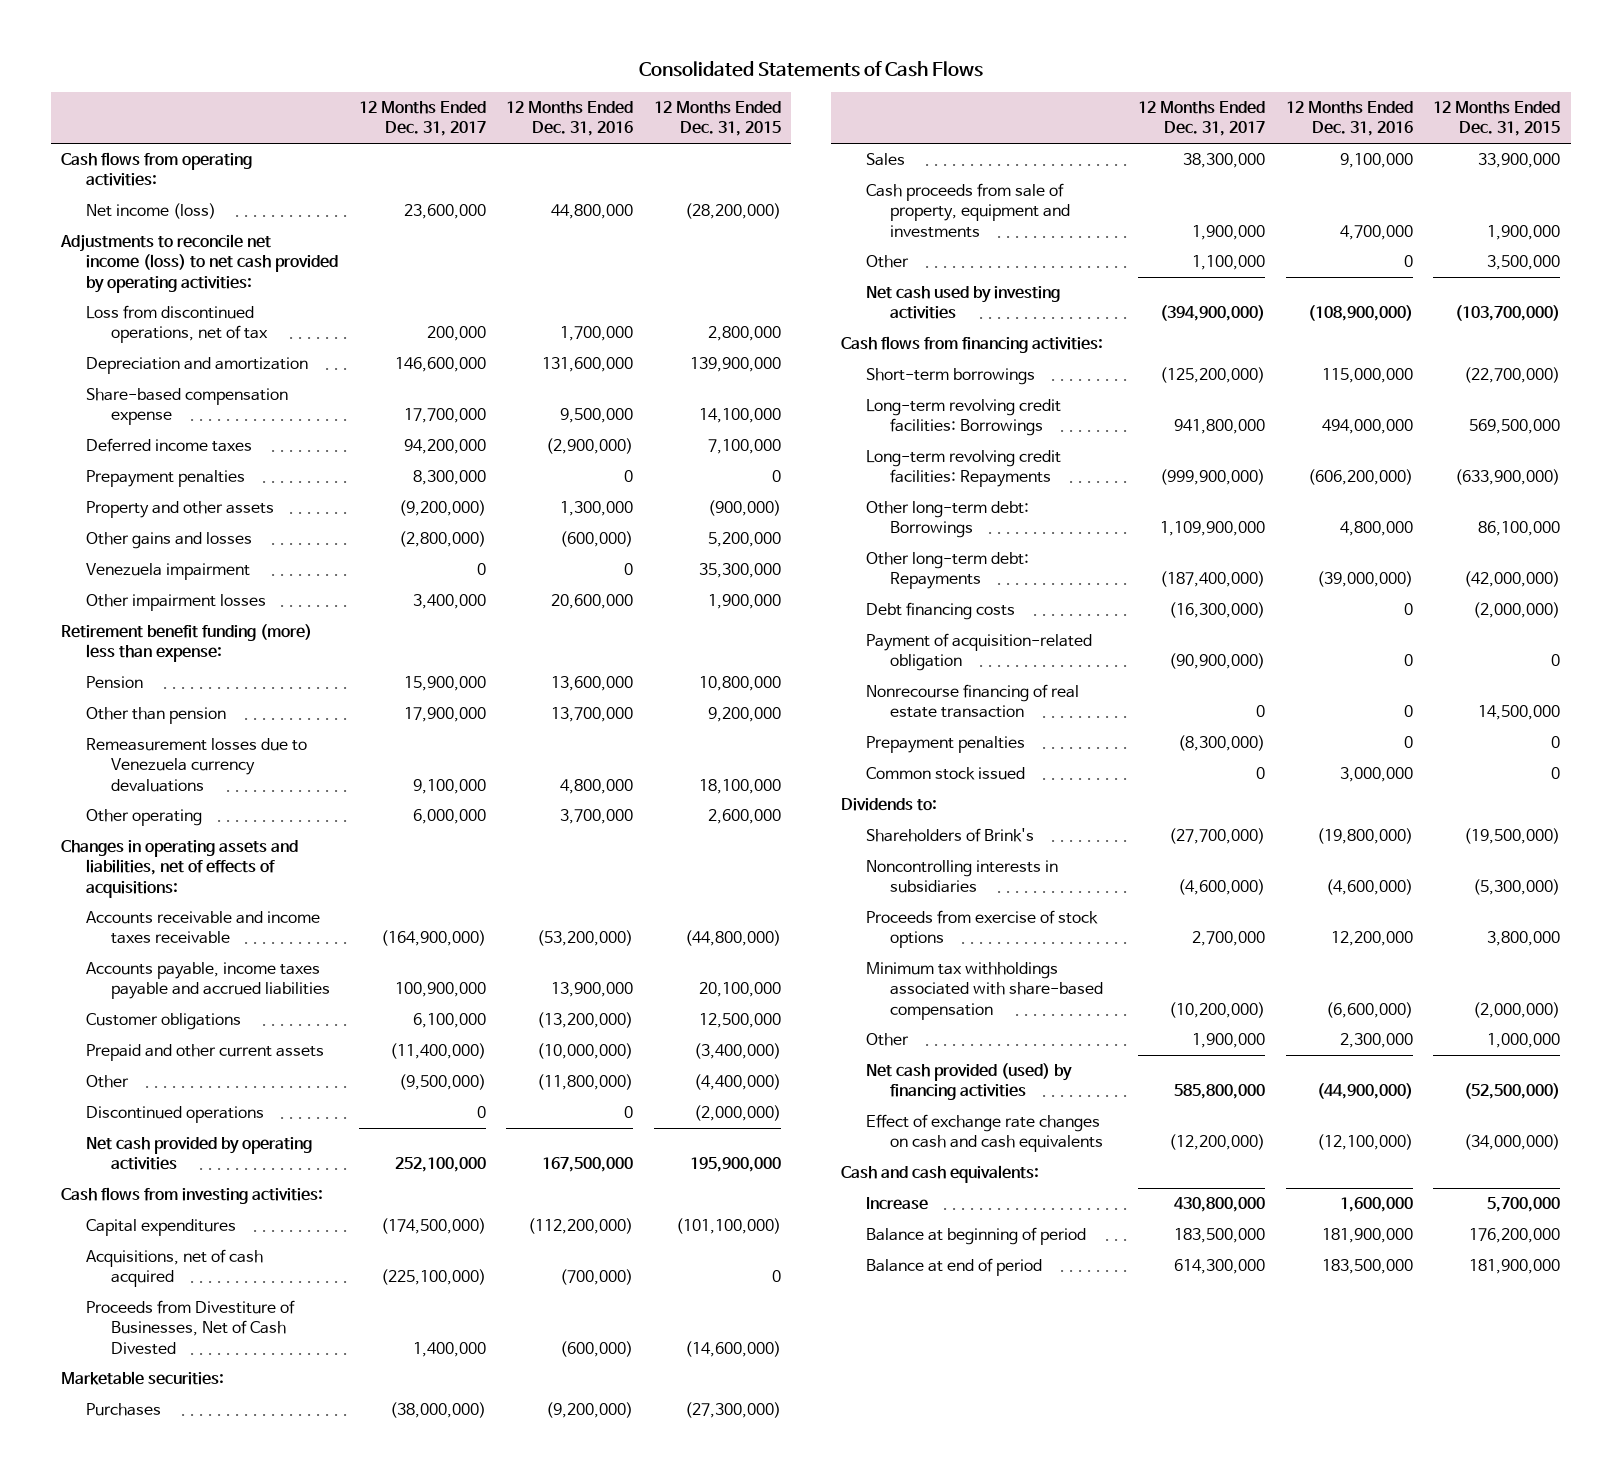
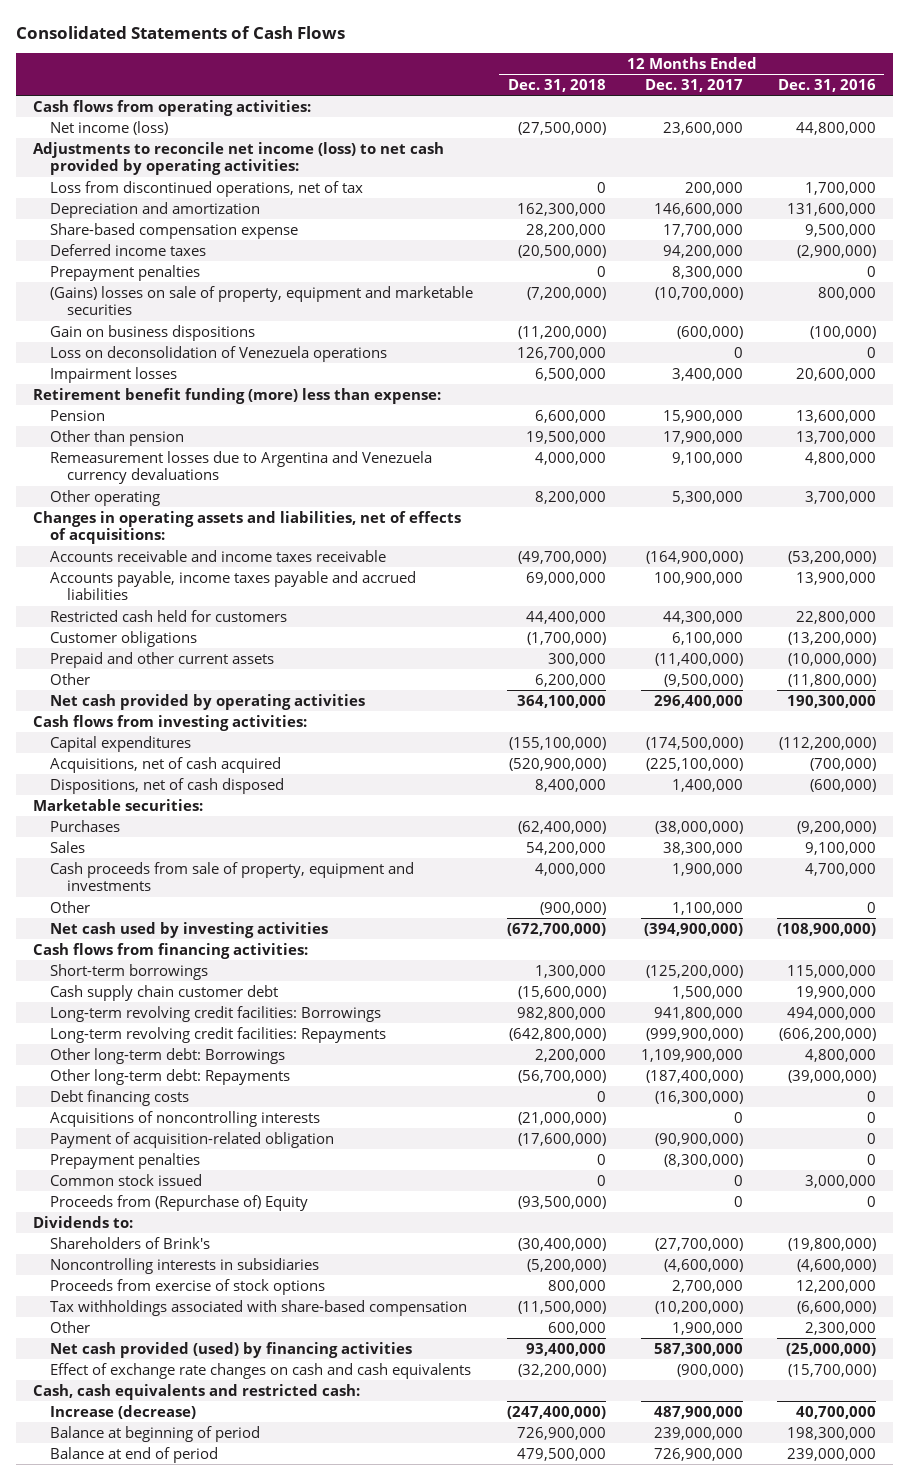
- | 12 Months Ended Dec. 31, 2017 | 12 Months Ended Dec. 31, 2016 | 12 Months Ended Dec. 31, 2015
+ | 12 Months Ended Dec. 31, 2018 | 12 Months Ended Dec. 31, 2017 | 12 Months Ended Dec. 31, 2016
- Property and other assets | (9,200,000) | 1,300,000 | (900,000)
- Other gains and losses | (2,800,000) | (600,000) | 5,200,000
- Venezuela impairment | 0 | 0 | 35,300,000
- Other impairment losses | 3,400,000 | 20,600,000 | 1,900,000
+ (Gains) losses on sale of property, equipment and marketable securities | (7,200,000) | (10,700,000) | 800,000
+ Gain on business dispositions | (11,200,000) | (600,000) | (100,000)
+ Loss on deconsolidation of Venezuela operations | 126,700,000 | 0 | 0
+ Impairment losses | 6,500,000 | 3,400,000 | 20,600,000
- Remeasurement losses due to Venezuela currency devaluations | 9,100,000 | 4,800,000 | 18,100,000
- Other operating | 6,000,000 | 3,700,000 | 2,600,000
+ Remeasurement losses due to Argentina and Venezuela currency devaluations | 4,000,000 | 9,100,000 | 4,800,000
+ Other operating | 8,200,000 | 5,300,000 | 3,700,000
+ Restricted cash held for customers | 44,400,000 | 44,300,000 | 22,800,000
- Discontinued operations | 0 | 0 | (2,000,000)
- Net cash provided by operating activities | 252,100,000 | 167,500,000 | 195,900,000
+ Net cash provided by operating activities | 364,100,000 | 296,400,000 | 190,300,000
- Proceeds from Divestiture of Businesses, Net of Cash Divested | 1,400,000 | (600,000) | (14,600,000)
+ Dispositions, net of cash disposed | 8,400,000 | 1,400,000 | (600,000)
+ Cash supply chain customer debt | (15,600,000) | 1,500,000 | 19,900,000
+ Acquisitions of noncontrolling interests | (21,000,000) | 0 | 0
- Nonrecourse financing of real estate transaction | 0 | 0 | 14,500,000
+ Proceeds from (Repurchase of) Equity | (93,500,000) | 0 | 0
- Minimum tax withholdings associated with share-based compensation | (10,200,000) | (6,600,000) | (2,000,000)
+ Tax withholdings associated with share-based compensation | (11,500,000) | (10,200,000) | (6,600,000)
- Net cash provided (used) by financing activities | 585,800,000 | (44,900,000) | (52,500,000)
- Effect of exchange rate changes on cash and cash equivalents | (12,200,000) | (12,100,000) | (34,000,000)
- Cash and cash equivalents:
- Increase | 430,800,000 | 1,600,000 | 5,700,000
- Balance at beginning of period | 183,500,000 | 181,900,000 | 176,200,000
- Balance at end of period | 614,300,000 | 183,500,000 | 181,900,000
+ Net cash provided (used) by financing activities | 93,400,000 | 587,300,000 | (25,000,000)
+ Effect of exchange rate changes on cash and cash equivalents | (32,200,000) | (900,000) | (15,700,000)
+ Cash, cash equivalents and restricted cash:
+ Increase (decrease) | (247,400,000) | 487,900,000 | 40,700,000
+ Balance at beginning of period | 726,900,000 | 239,000,000 | 198,300,000
+ Balance at end of period | 479,500,000 | 726,900,000 | 239,000,000

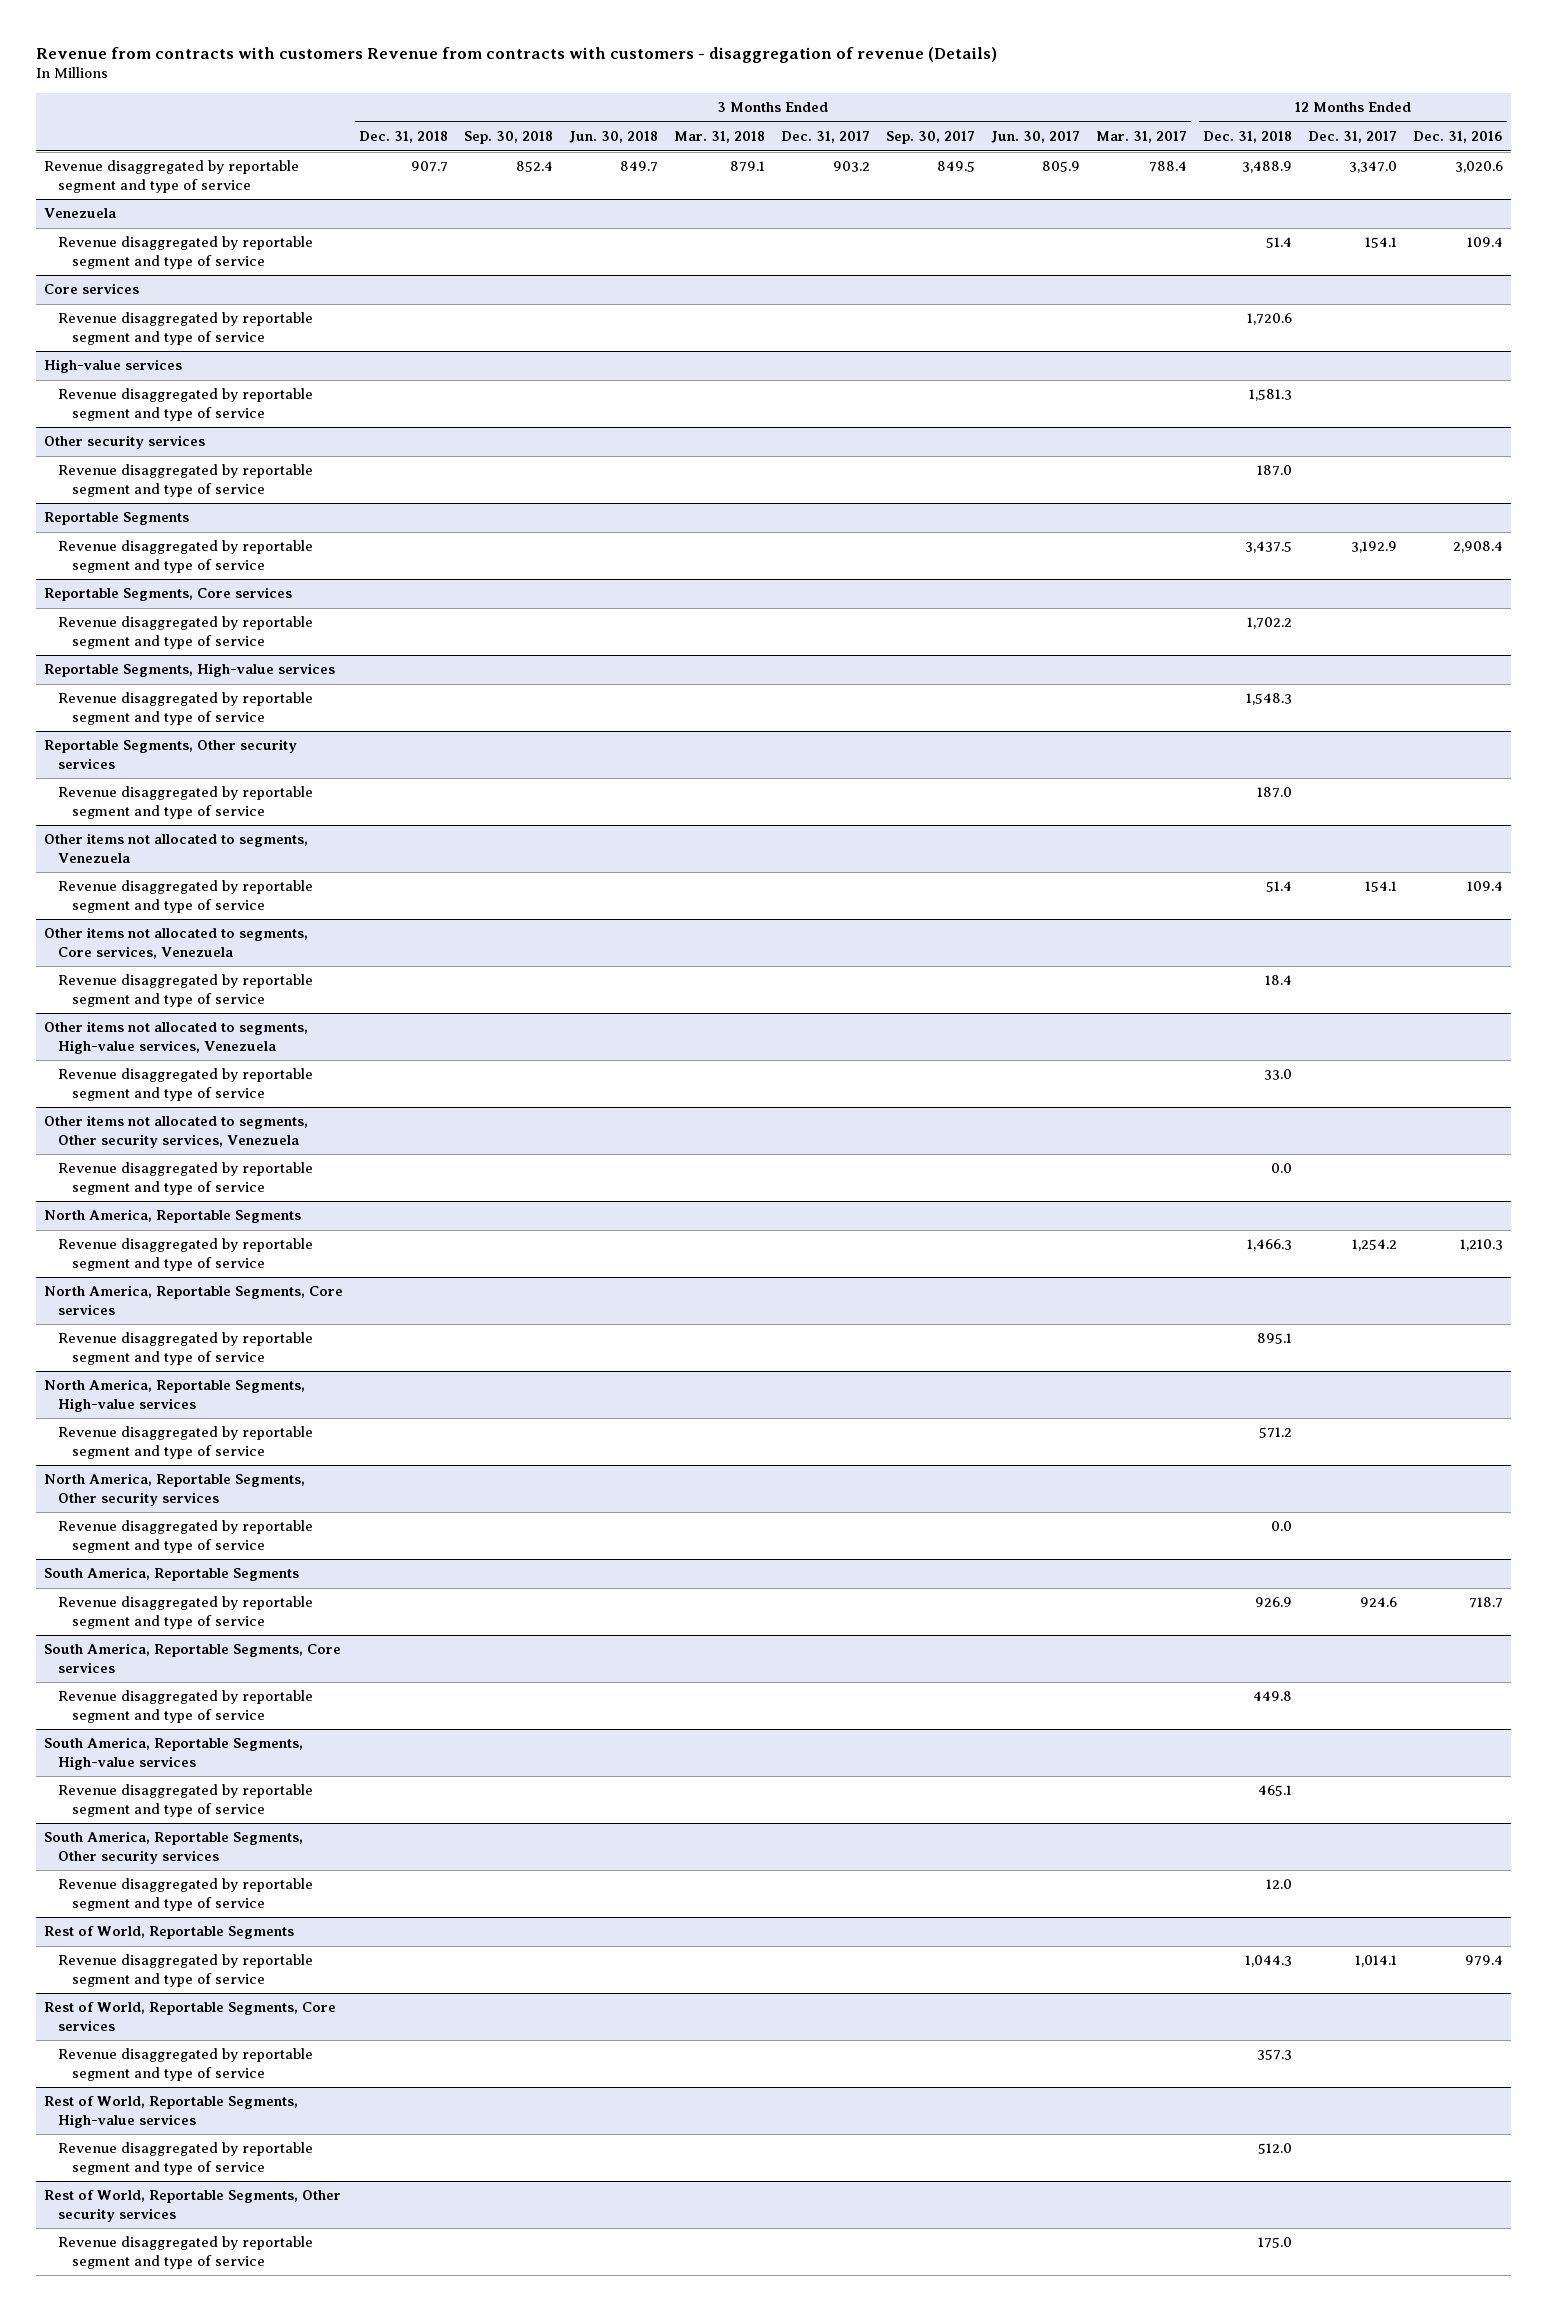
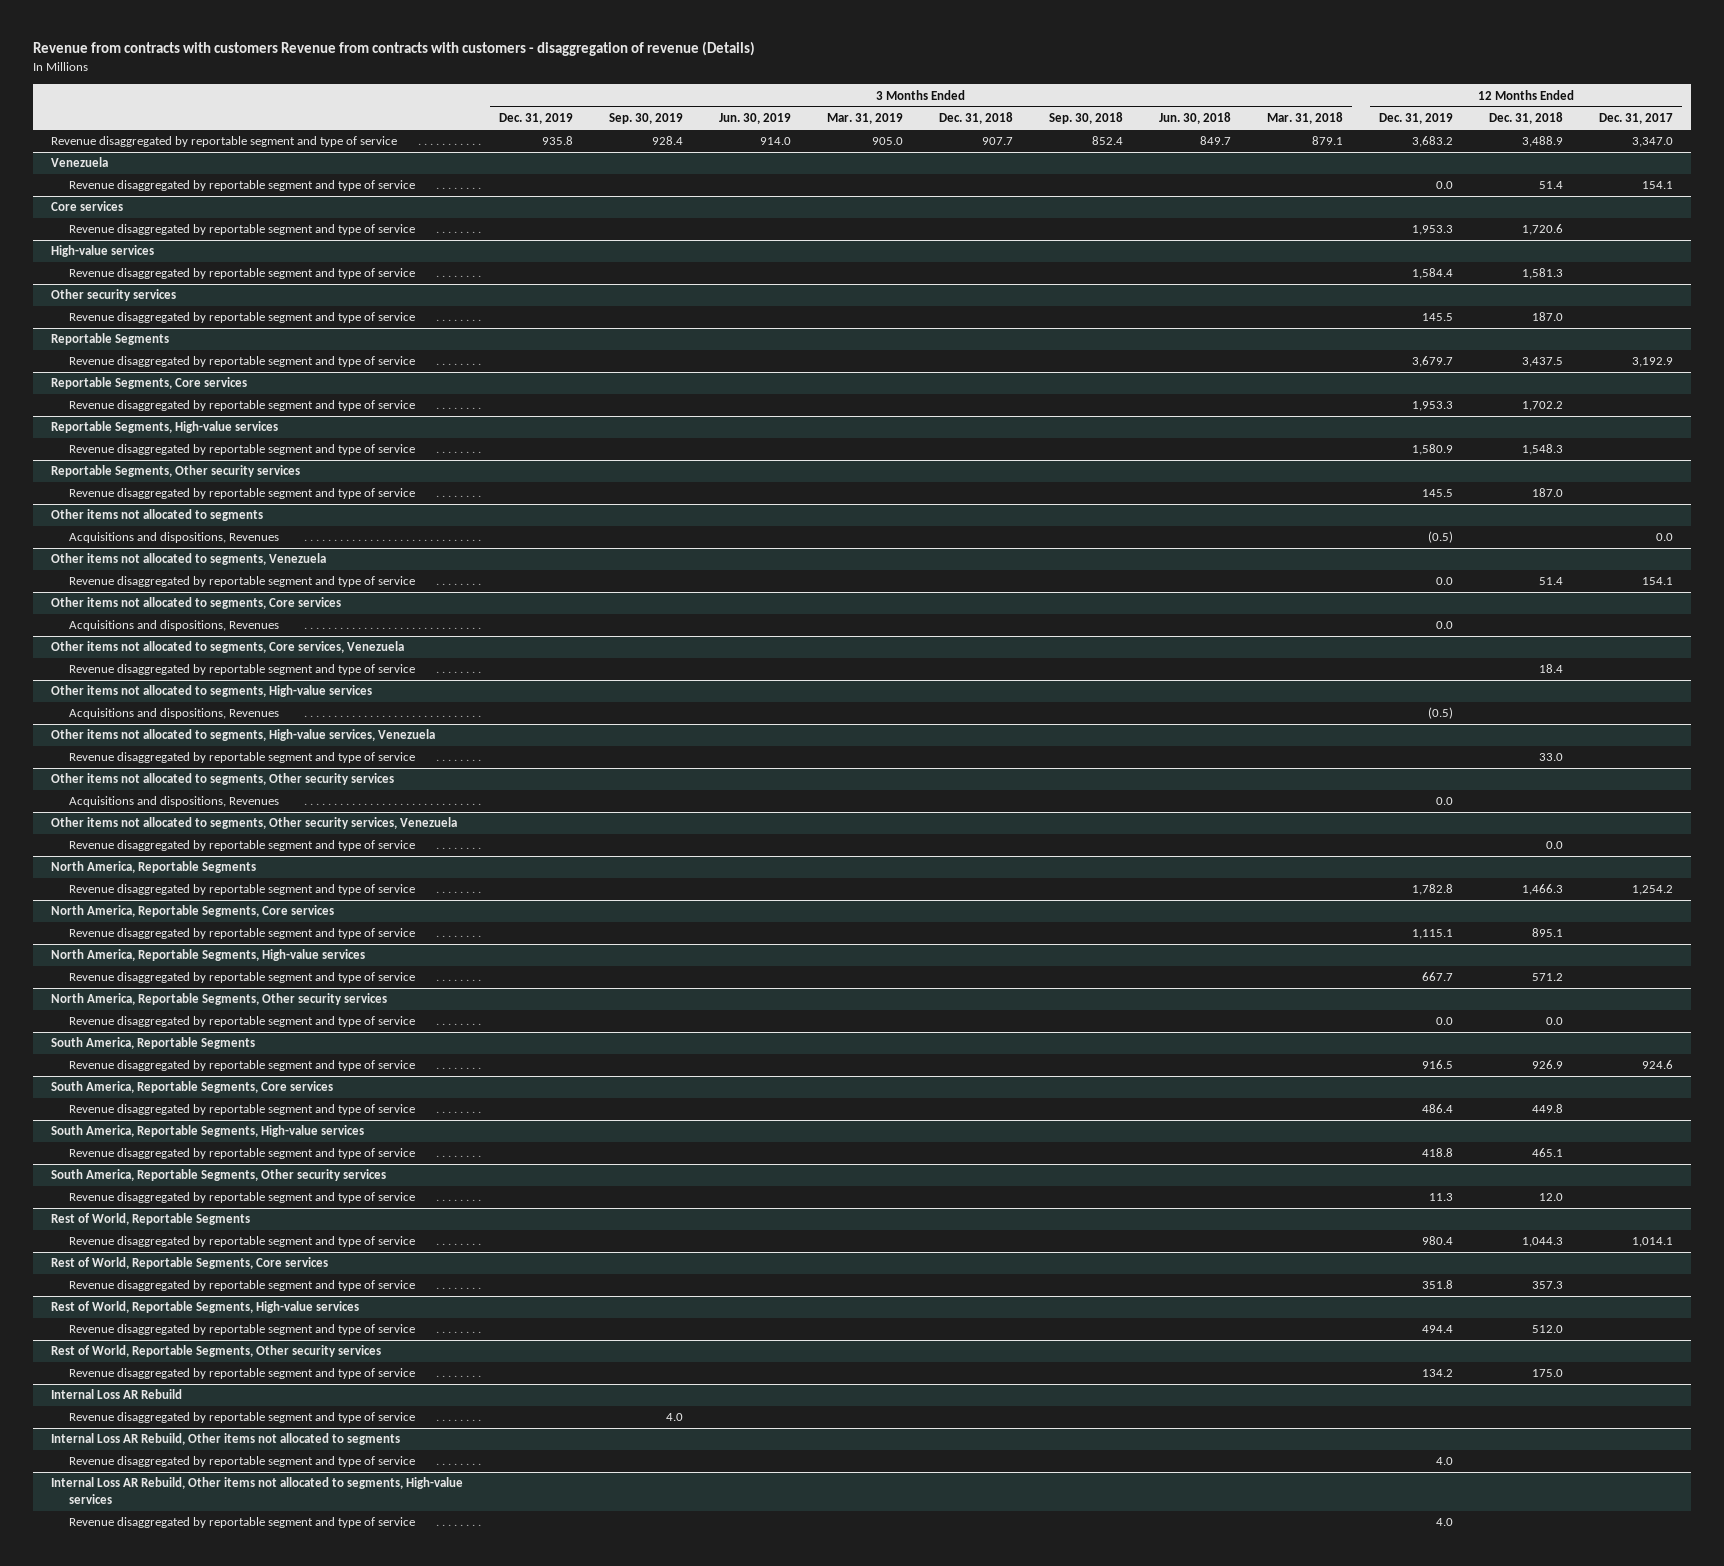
- | 3 Months Ended Dec. 31, 2018 | 3 Months Ended Sep. 30, 2018 | 3 Months Ended Jun. 30, 2018 | 3 Months Ended Mar. 31, 2018 | 3 Months Ended Dec. 31, 2017 | 3 Months Ended Sep. 30, 2017 | 3 Months Ended Jun. 30, 2017 | 3 Months Ended Mar. 31, 2017 | 12 Months Ended Dec. 31, 2018 | 12 Months Ended Dec. 31, 2017 | 12 Months Ended Dec. 31, 2016
+ | 3 Months Ended Dec. 31, 2019 | 3 Months Ended Sep. 30, 2019 | 3 Months Ended Jun. 30, 2019 | 3 Months Ended Mar. 31, 2019 | 3 Months Ended Dec. 31, 2018 | 3 Months Ended Sep. 30, 2018 | 3 Months Ended Jun. 30, 2018 | 3 Months Ended Mar. 31, 2018 | 12 Months Ended Dec. 31, 2019 | 12 Months Ended Dec. 31, 2018 | 12 Months Ended Dec. 31, 2017
+ Other items not allocated to segments
+ Acquisitions and dispositions, Revenues | | | | | | | | | (0.5) | | 0.0
+ Other items not allocated to segments, Core services
+ Acquisitions and dispositions, Revenues | | | | | | | | | 0.0 | |
+ Other items not allocated to segments, High-value services
+ Acquisitions and dispositions, Revenues | | | | | | | | | (0.5) | |
+ Other items not allocated to segments, Other security services
+ Acquisitions and dispositions, Revenues | | | | | | | | | 0.0 | |
+ Internal Loss AR Rebuild
+ Revenue disaggregated by reportable segment and type of service | | 4.0 | | | | | | | | |
+ Internal Loss AR Rebuild, Other items not allocated to segments
+ Revenue disaggregated by reportable segment and type of service | | | | | | | | | 4.0 | |
+ Internal Loss AR Rebuild, Other items not allocated to segments, High-value services
+ Revenue disaggregated by reportable segment and type of service | | | | | | | | | 4.0 | |

